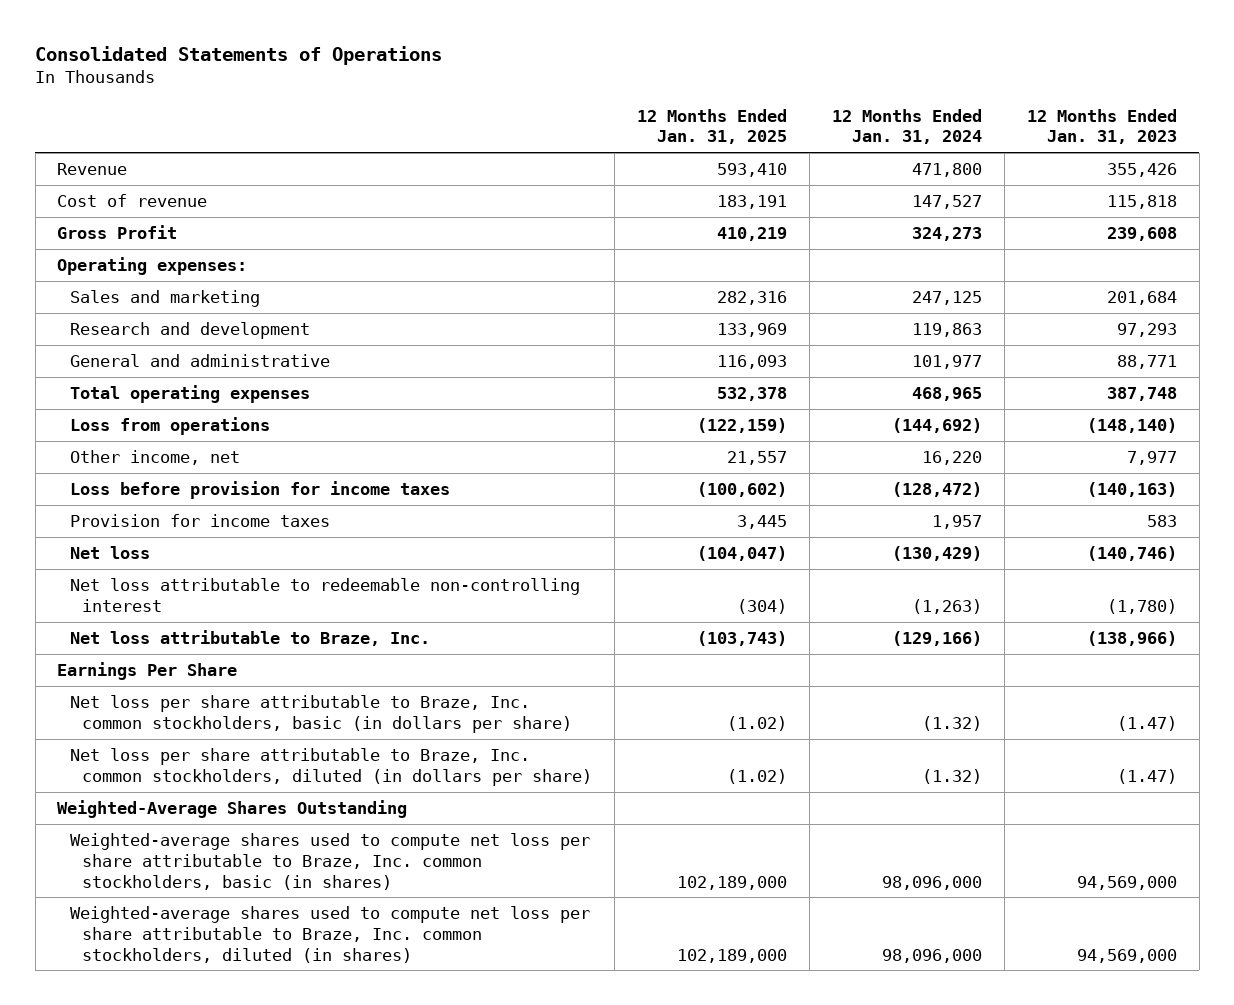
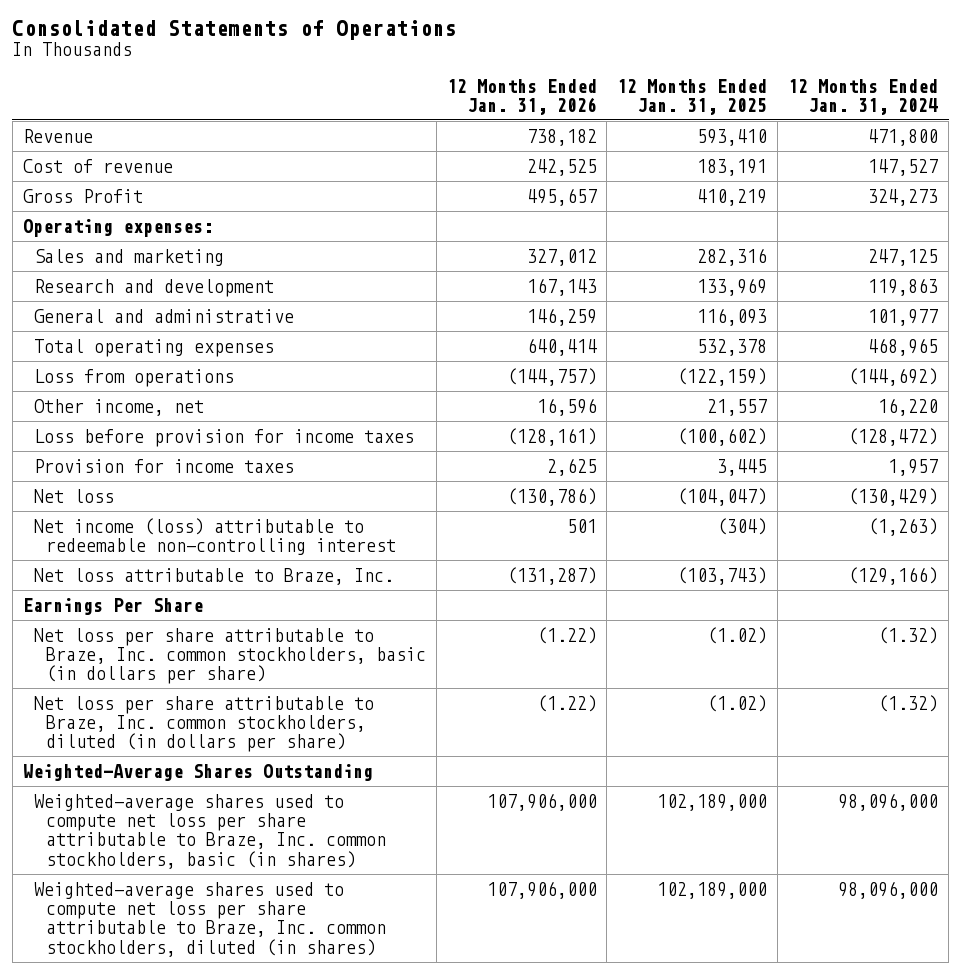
- | 12 Months Ended Jan. 31, 2025 | 12 Months Ended Jan. 31, 2024 | 12 Months Ended Jan. 31, 2023
+ | 12 Months Ended Jan. 31, 2026 | 12 Months Ended Jan. 31, 2025 | 12 Months Ended Jan. 31, 2024
- Net loss attributable to redeemable non-controlling interest | (304) | (1,263) | (1,780)
+ Net income (loss) attributable to redeemable non-controlling interest | 501 | (304) | (1,263)

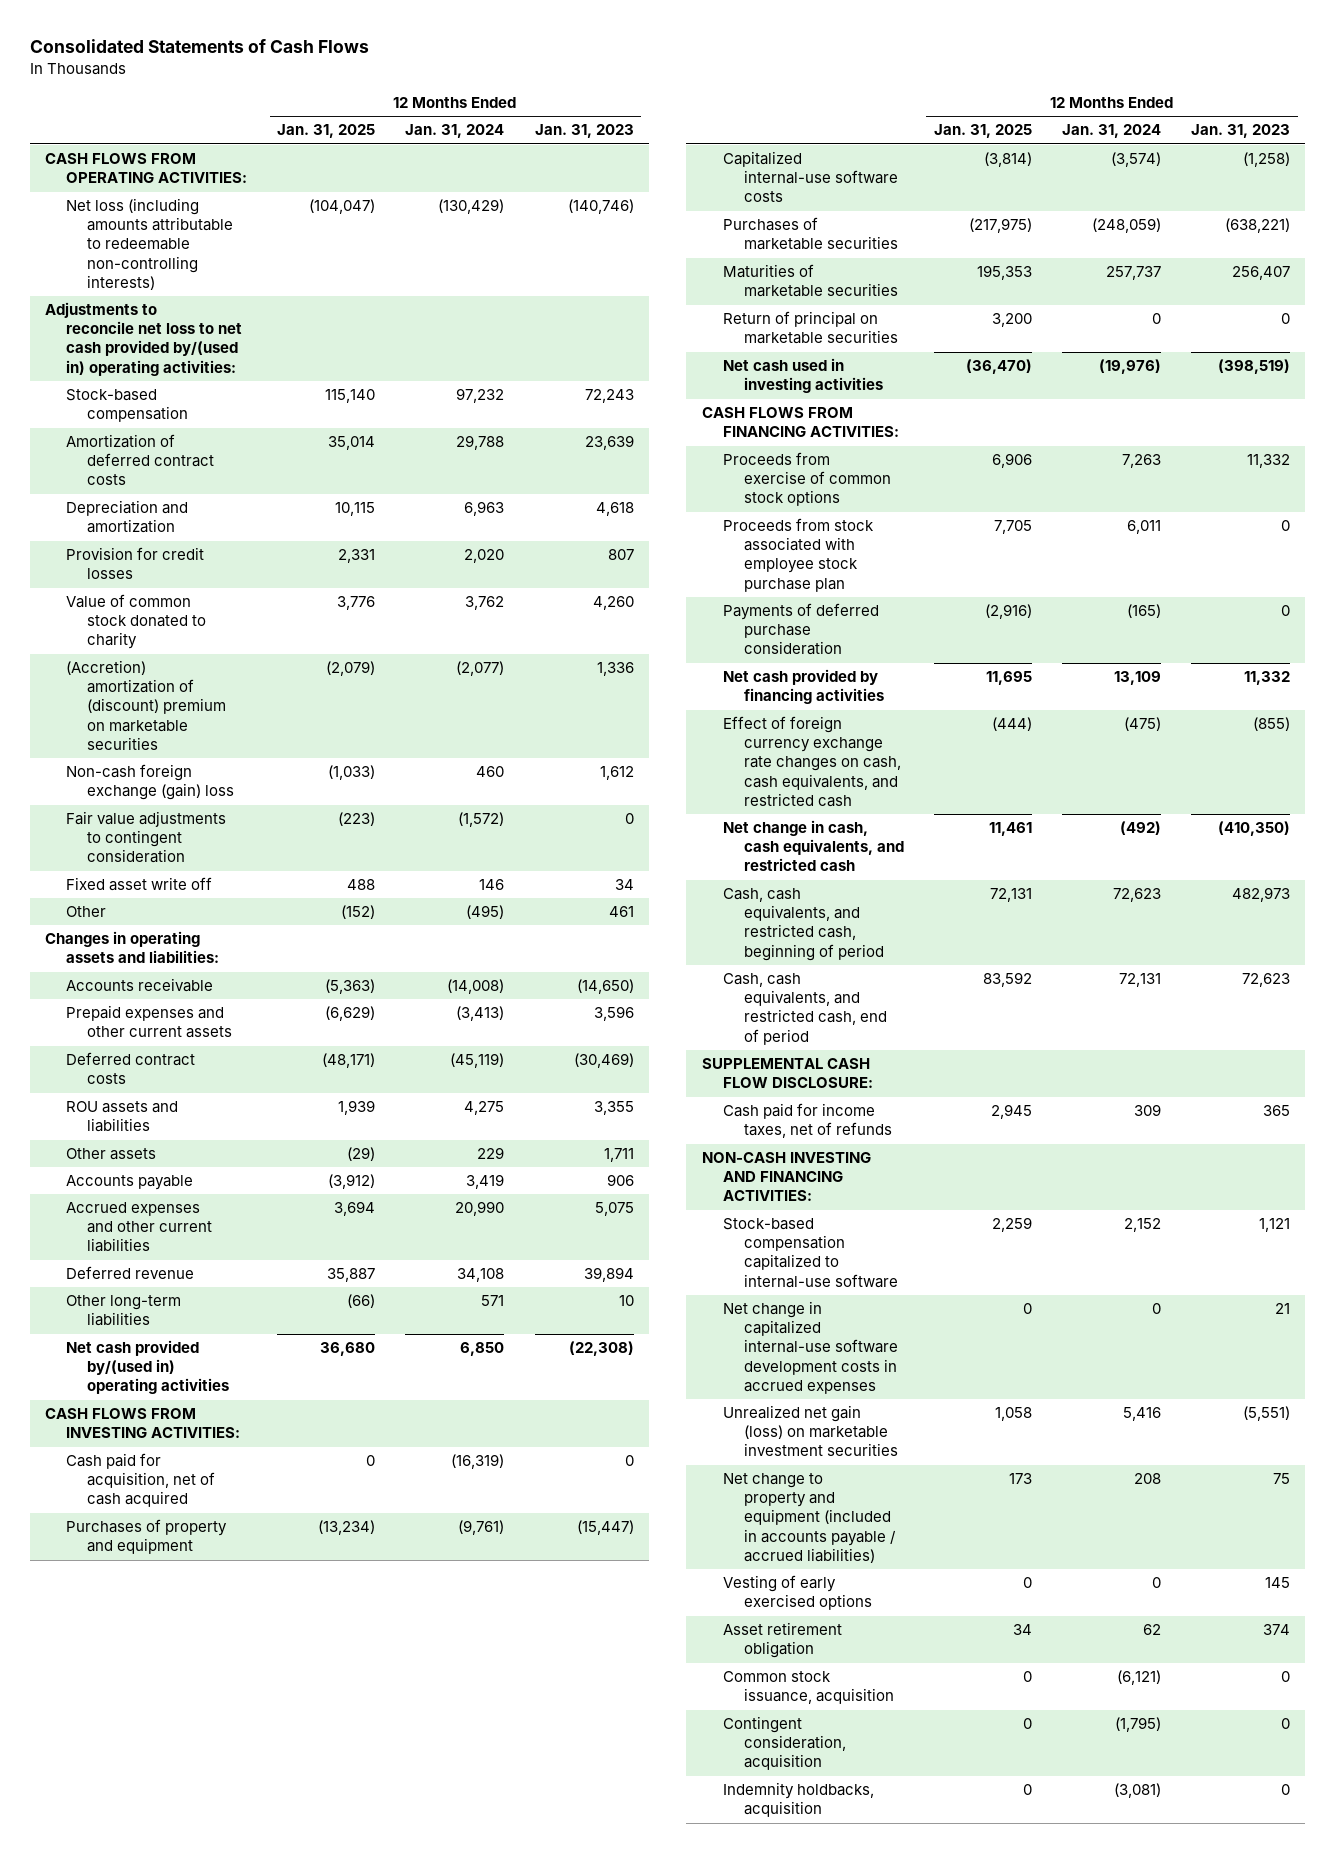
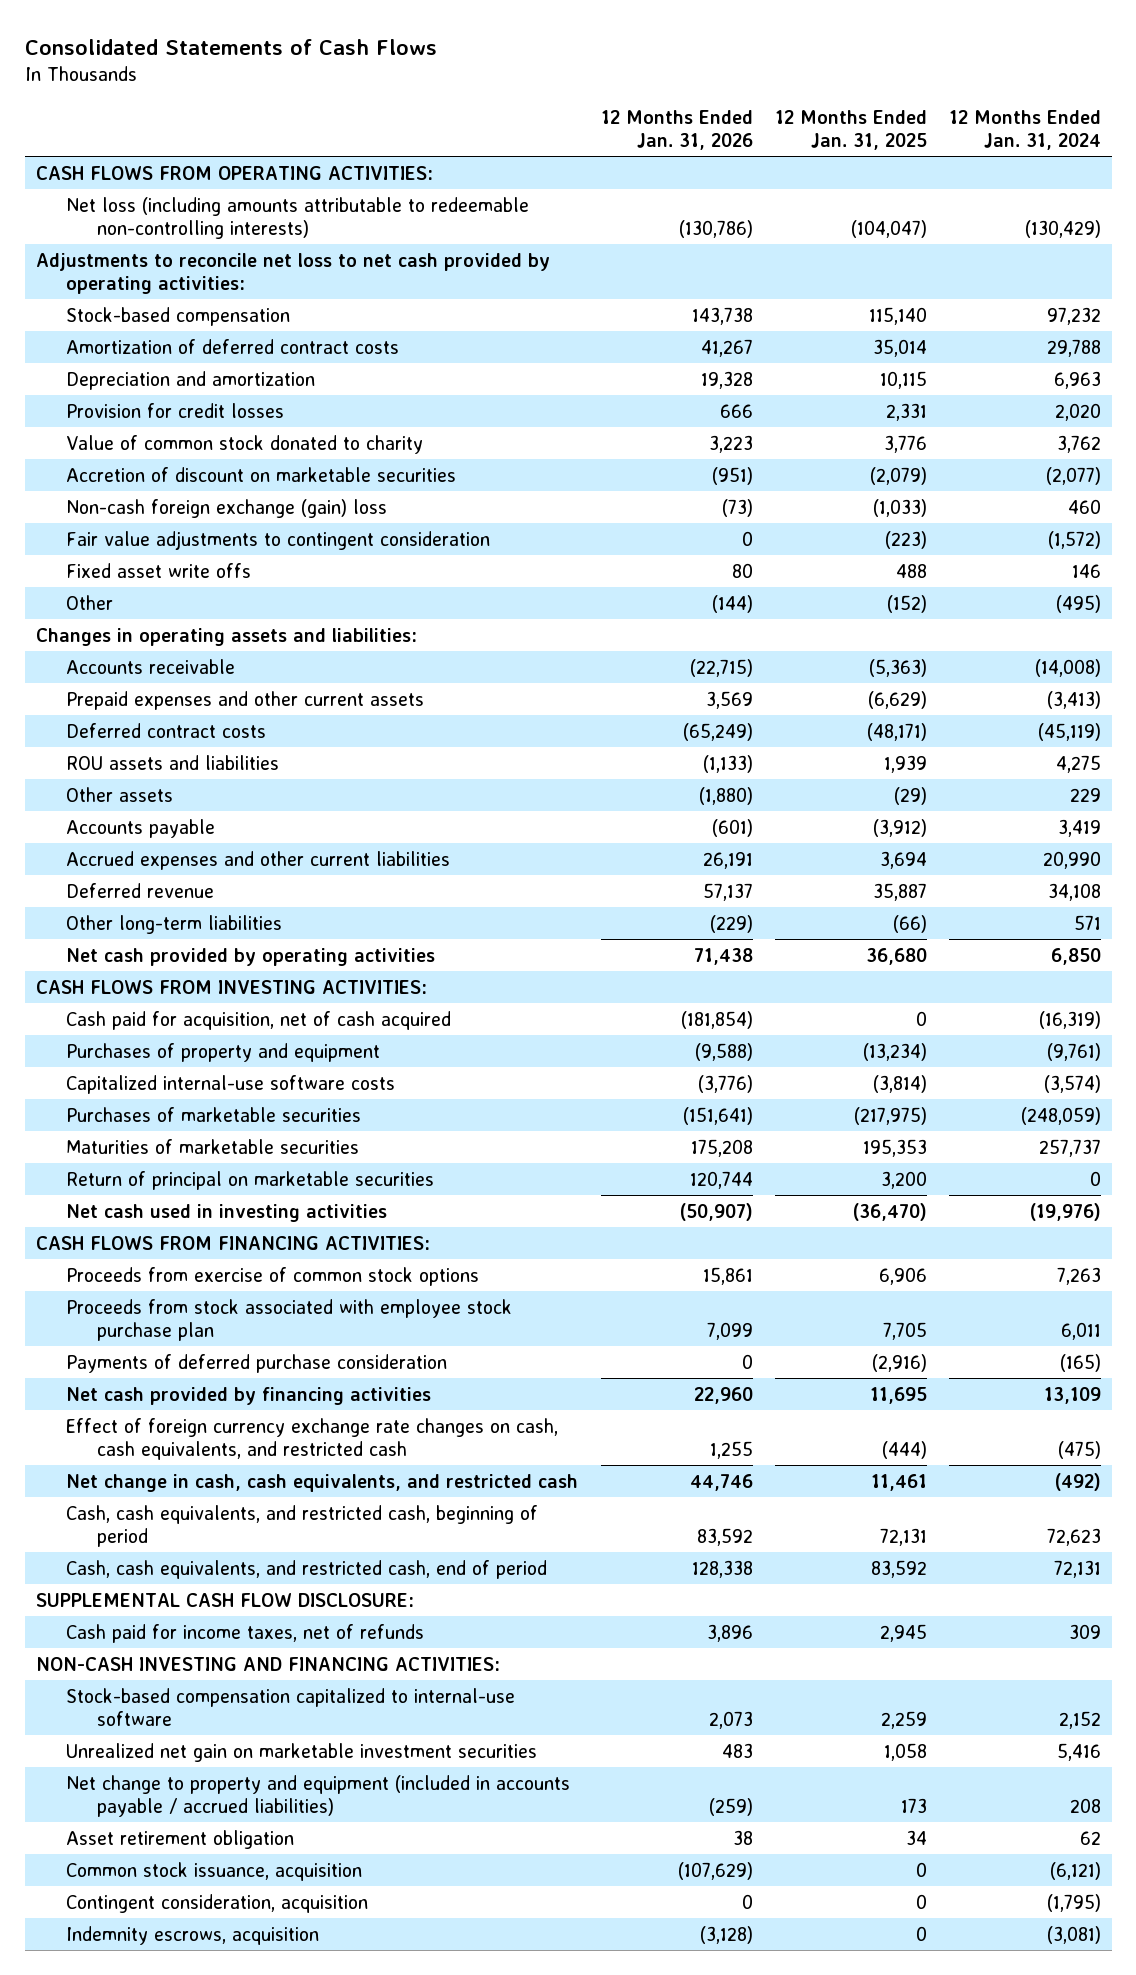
- | 12 Months Ended Jan. 31, 2025 | 12 Months Ended Jan. 31, 2024 | 12 Months Ended Jan. 31, 2023
+ | 12 Months Ended Jan. 31, 2026 | 12 Months Ended Jan. 31, 2025 | 12 Months Ended Jan. 31, 2024
- Adjustments to reconcile net loss to net cash provided by/(used in) operating activities:
+ Adjustments to reconcile net loss to net cash provided by operating activities:
- (Accretion) amortization of (discount) premium on marketable securities | (2,079) | (2,077) | 1,336
+ Accretion of discount on marketable securities | (951) | (2,079) | (2,077)
- Fixed asset write off | 488 | 146 | 34
+ Fixed asset write offs | 80 | 488 | 146
- Net cash provided by/(used in) operating activities | 36,680 | 6,850 | (22,308)
+ Net cash provided by operating activities | 71,438 | 36,680 | 6,850
- Net change in capitalized internal-use software development costs in accrued expenses | 0 | 0 | 21
- Unrealized net gain (loss) on marketable investment securities | 1,058 | 5,416 | (5,551)
+ Unrealized net gain on marketable investment securities | 483 | 1,058 | 5,416
- Vesting of early exercised options | 0 | 0 | 145
- Indemnity holdbacks, acquisition | 0 | (3,081) | 0
+ Indemnity escrows, acquisition | (3,128) | 0 | (3,081)

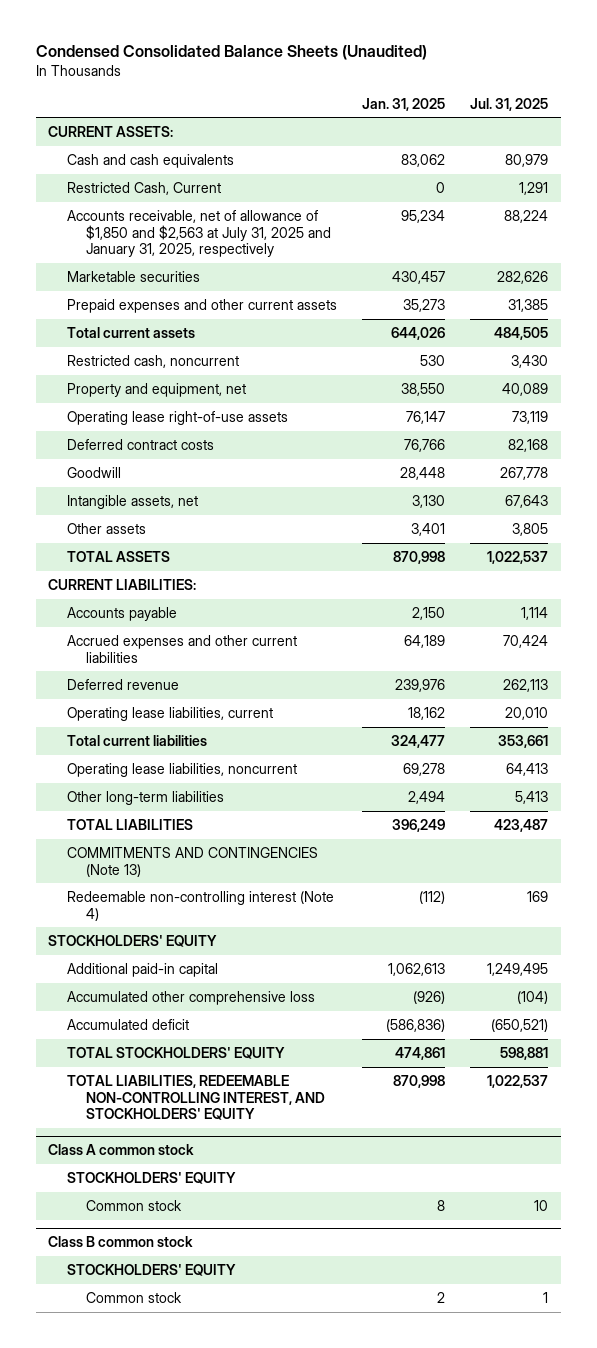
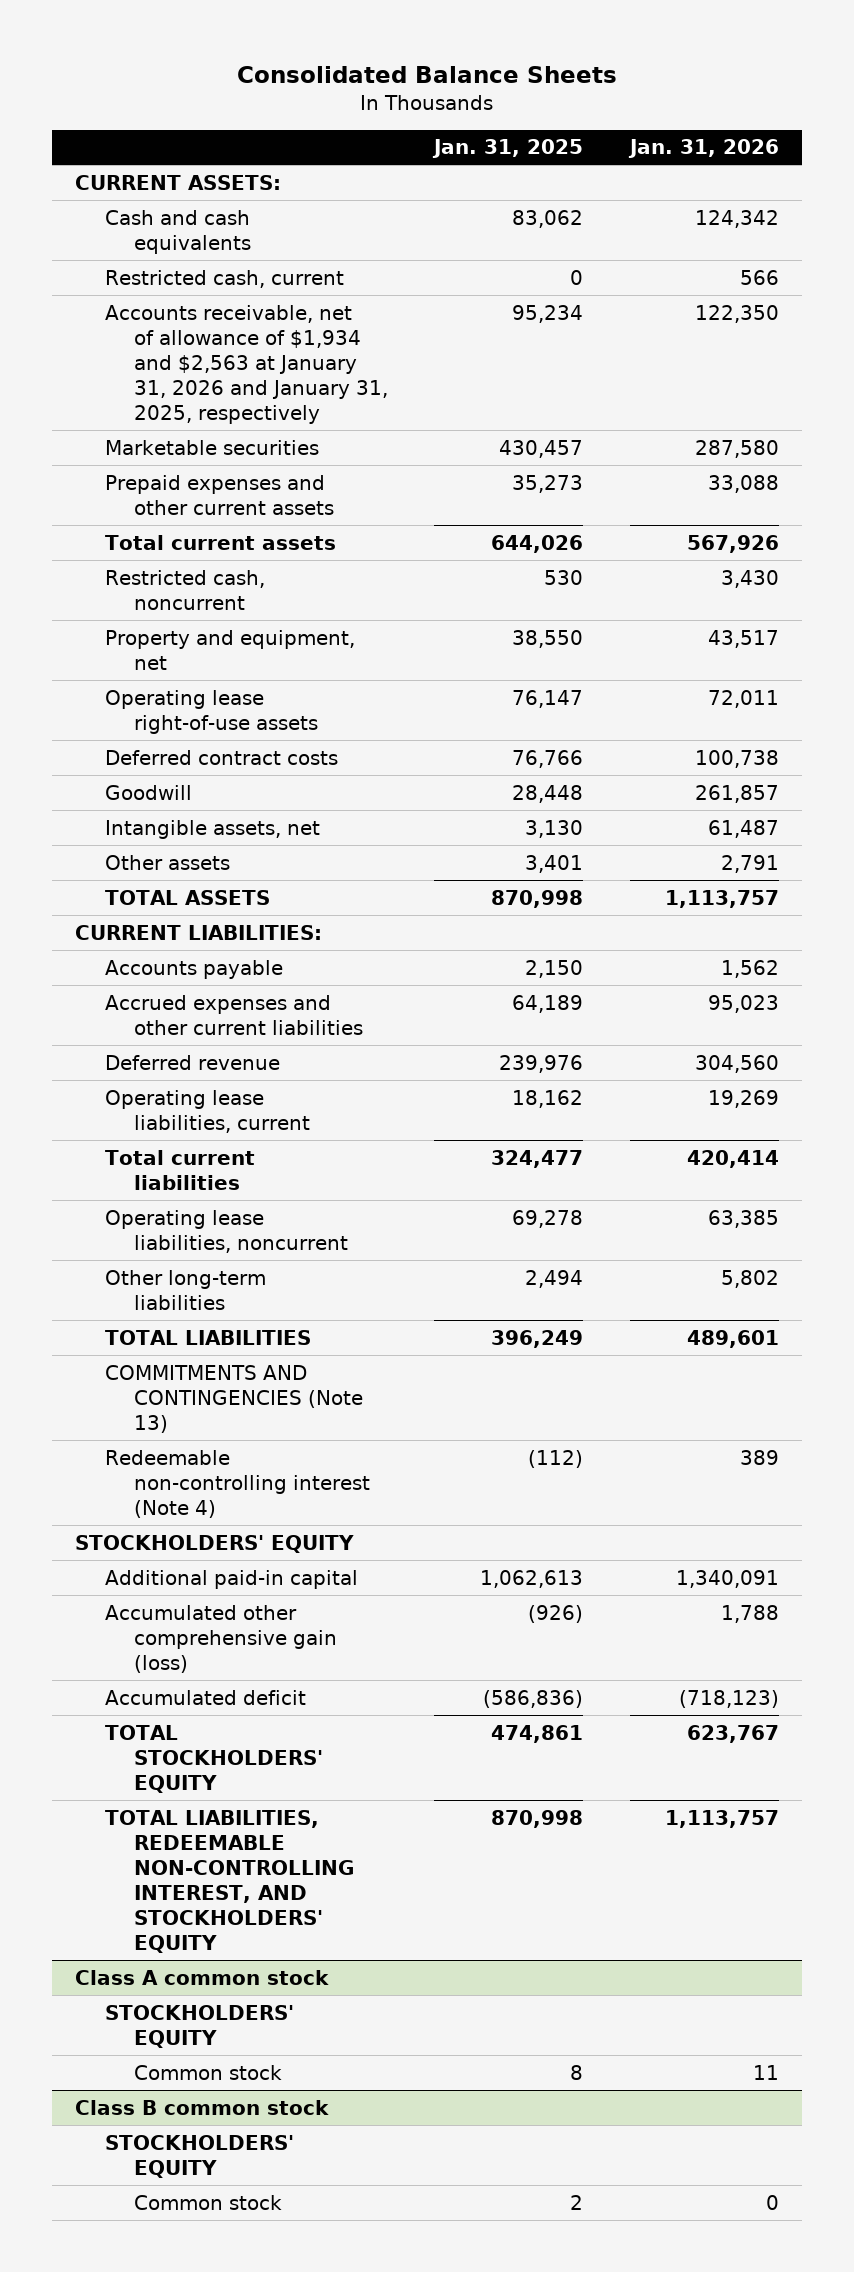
- Condensed Consolidated Balance Sheets (Unaudited)
+ Consolidated Balance Sheets
- | Jan. 31, 2025 | Jul. 31, 2025
+ | Jan. 31, 2025 | Jan. 31, 2026
- Restricted Cash, Current | 0 | 1,291
- Accounts receivable, net of allowance of $1,850 and $2,563 at July 31, 2025 and January 31, 2025, respectively | 95,234 | 88,224
+ Restricted cash, current | 0 | 566
+ Accounts receivable, net of allowance of $1,934 and $2,563 at January 31, 2026 and January 31, 2025, respectively | 95,234 | 122,350
- Accumulated other comprehensive loss | (926) | (104)
+ Accumulated other comprehensive gain (loss) | (926) | 1,788

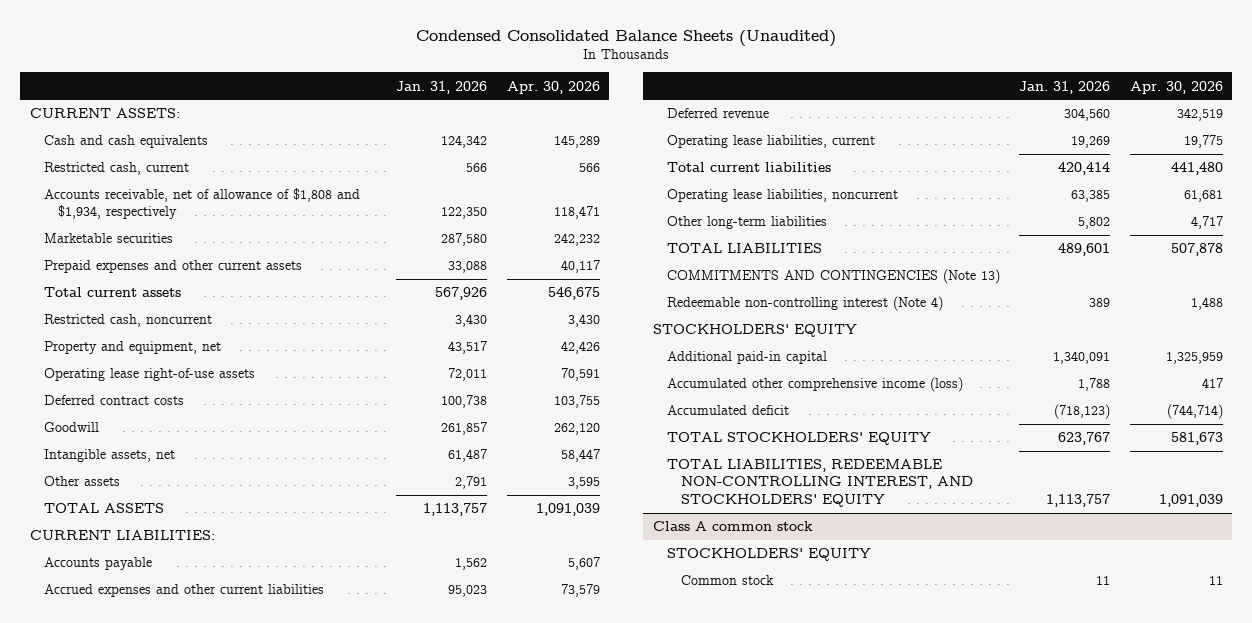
- Consolidated Balance Sheets
+ Condensed Consolidated Balance Sheets (Unaudited)
- | Jan. 31, 2025 | Jan. 31, 2026
+ | Jan. 31, 2026 | Apr. 30, 2026
- Accounts receivable, net of allowance of $1,934 and $2,563 at January 31, 2026 and January 31, 2025, respectively | 95,234 | 122,350
+ Accounts receivable, net of allowance of $1,808 and $1,934, respectively | 122,350 | 118,471
- Accumulated other comprehensive gain (loss) | (926) | 1,788
+ Accumulated other comprehensive income (loss) | 1,788 | 417
- Class B common stock
- STOCKHOLDERS' EQUITY
- Common stock | 2 | 0

